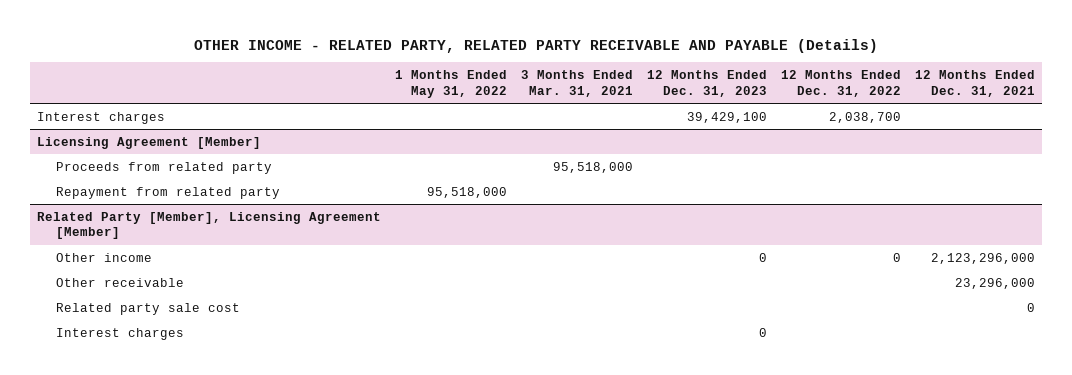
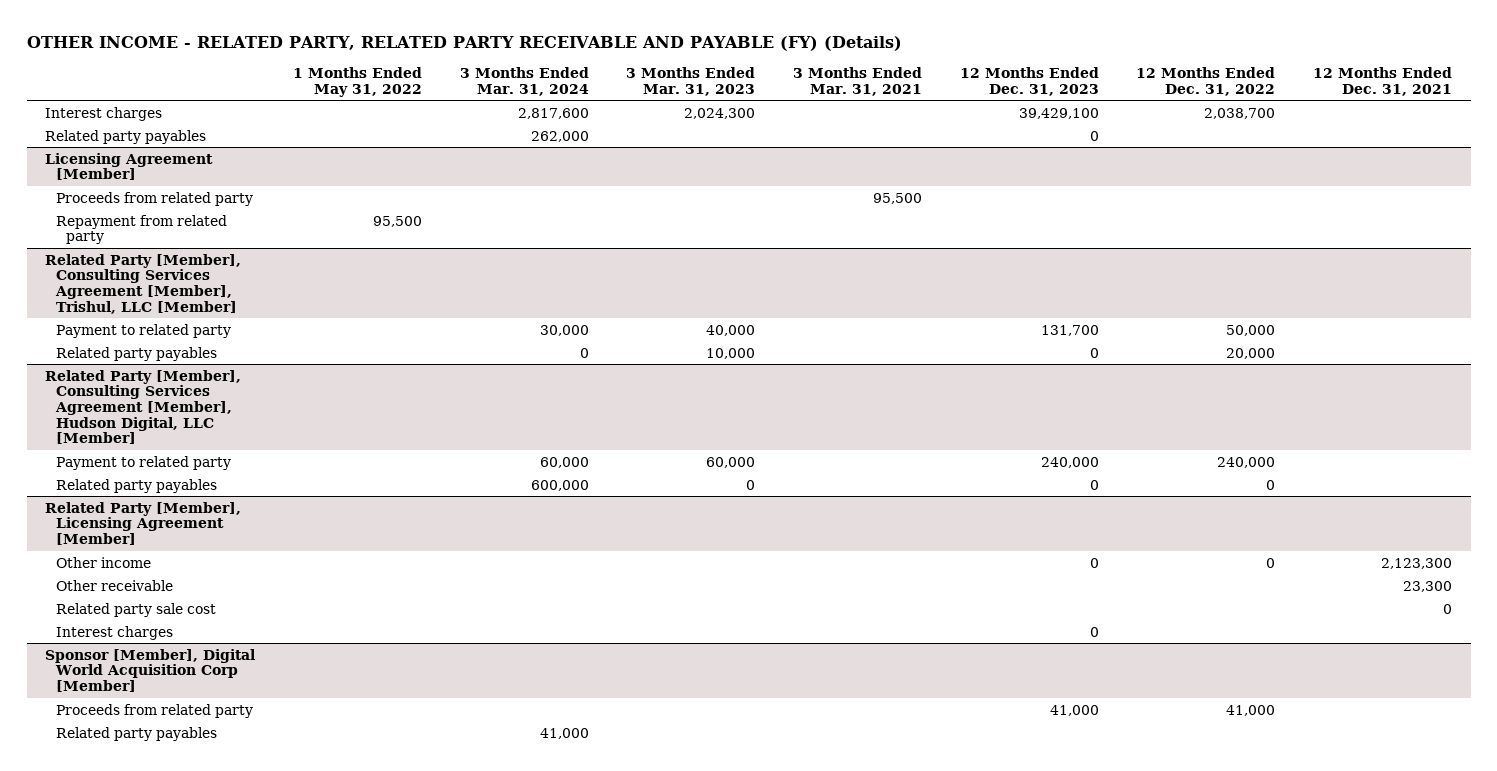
- OTHER INCOME - RELATED PARTY, RELATED PARTY RECEIVABLE AND PAYABLE (Details)
+ OTHER INCOME - RELATED PARTY, RELATED PARTY RECEIVABLE AND PAYABLE (FY) (Details)
- | 1 Months Ended May 31, 2022 | 3 Months Ended Mar. 31, 2021 | 12 Months Ended Dec. 31, 2023 | 12 Months Ended Dec. 31, 2022 | 12 Months Ended Dec. 31, 2021
+ | 1 Months Ended May 31, 2022 | 3 Months Ended Mar. 31, 2024 | 3 Months Ended Mar. 31, 2023 | 3 Months Ended Mar. 31, 2021 | 12 Months Ended Dec. 31, 2023 | 12 Months Ended Dec. 31, 2022 | 12 Months Ended Dec. 31, 2021
+ Related party payables | | 262,000 | | | 0 | |
@ Licensing Agreement [Member]
- Proceeds from related party | | 95,518,000 | | |
- Repayment from related party | 95,518,000 | | | |
+ Proceeds from related party | | | | 95,500 | | |
+ Repayment from related party | 95,500 | | | | | |
+ Related Party [Member], Consulting Services Agreement [Member], Trishul, LLC [Member]
+ Payment to related party | | 30,000 | 40,000 | | 131,700 | 50,000 |
+ Related party payables | | 0 | 10,000 | | 0 | 20,000 |
+ Related Party [Member], Consulting Services Agreement [Member], Hudson Digital, LLC [Member]
+ Payment to related party | | 60,000 | 60,000 | | 240,000 | 240,000 |
+ Related party payables | | 600,000 | 0 | | 0 | 0 |
@ Related Party [Member], Licensing Agreement [Member]
- Other income | | | 0 | 0 | 2,123,296,000
- Other receivable | | | | | 23,296,000
+ Other income | | | | | 0 | 0 | 2,123,300
+ Other receivable | | | | | | | 23,300
+ Sponsor [Member], Digital World Acquisition Corp [Member]
+ Proceeds from related party | | | | | 41,000 | 41,000 |
+ Related party payables | | 41,000 | | | | |

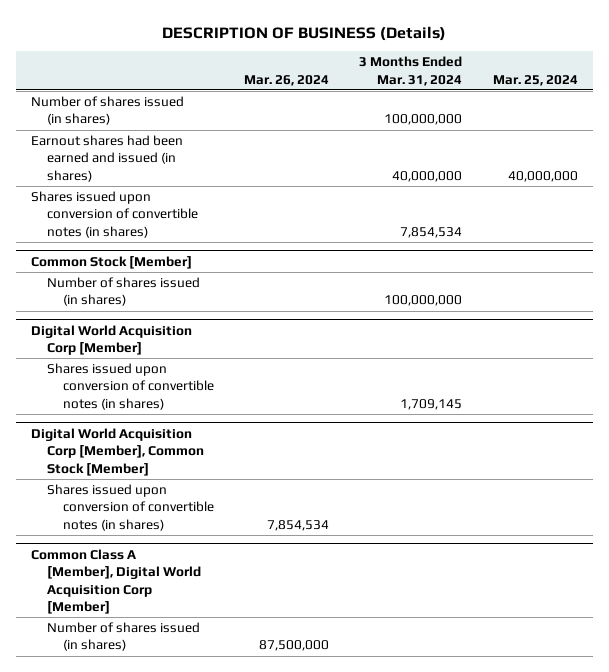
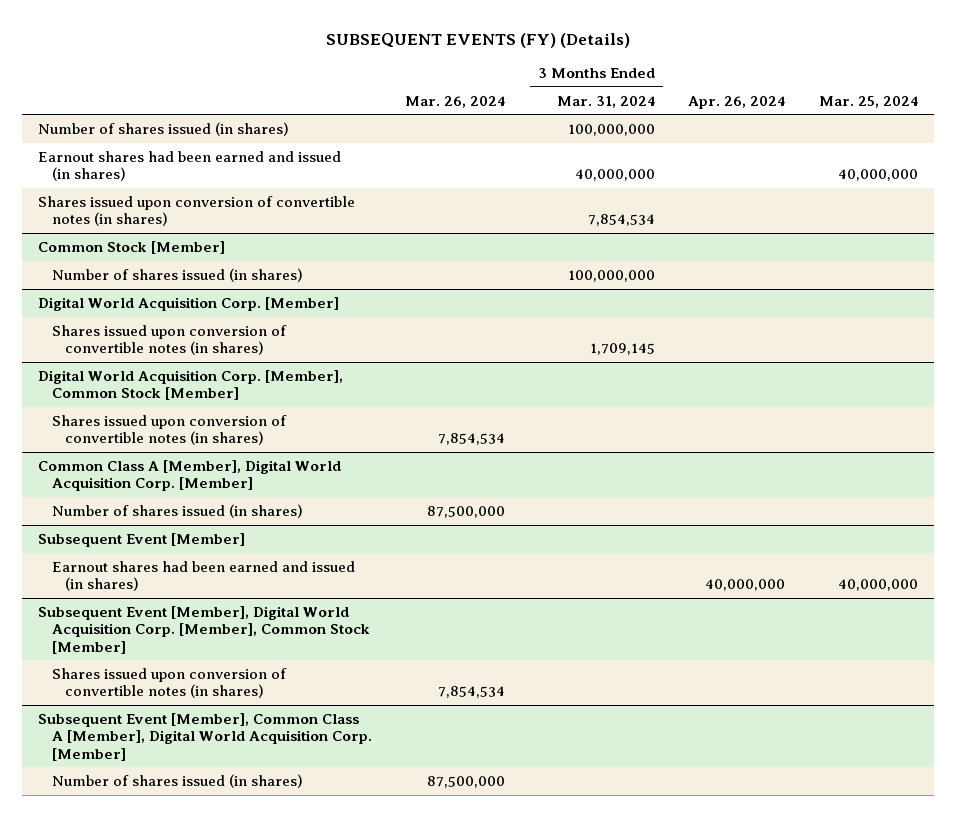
- DESCRIPTION OF BUSINESS (Details)
+ SUBSEQUENT EVENTS (FY) (Details)
- | Mar. 26, 2024 | 3 Months Ended Mar. 31, 2024 | Mar. 25, 2024
+ | Mar. 26, 2024 | 3 Months Ended Mar. 31, 2024 | Apr. 26, 2024 | Mar. 25, 2024
- Digital World Acquisition Corp [Member]
+ Digital World Acquisition Corp. [Member]
- Digital World Acquisition Corp [Member], Common Stock [Member]
+ Digital World Acquisition Corp. [Member], Common Stock [Member]
- Common Class A [Member], Digital World Acquisition Corp [Member]
+ Common Class A [Member], Digital World Acquisition Corp. [Member]
+ Subsequent Event [Member]
+ Earnout shares had been earned and issued (in shares) | | | 40,000,000 | 40,000,000
+ Subsequent Event [Member], Digital World Acquisition Corp. [Member], Common Stock [Member]
+ Shares issued upon conversion of convertible notes (in shares) | 7,854,534 | | |
+ Subsequent Event [Member], Common Class A [Member], Digital World Acquisition Corp. [Member]
+ Number of shares issued (in shares) | 87,500,000 | | |

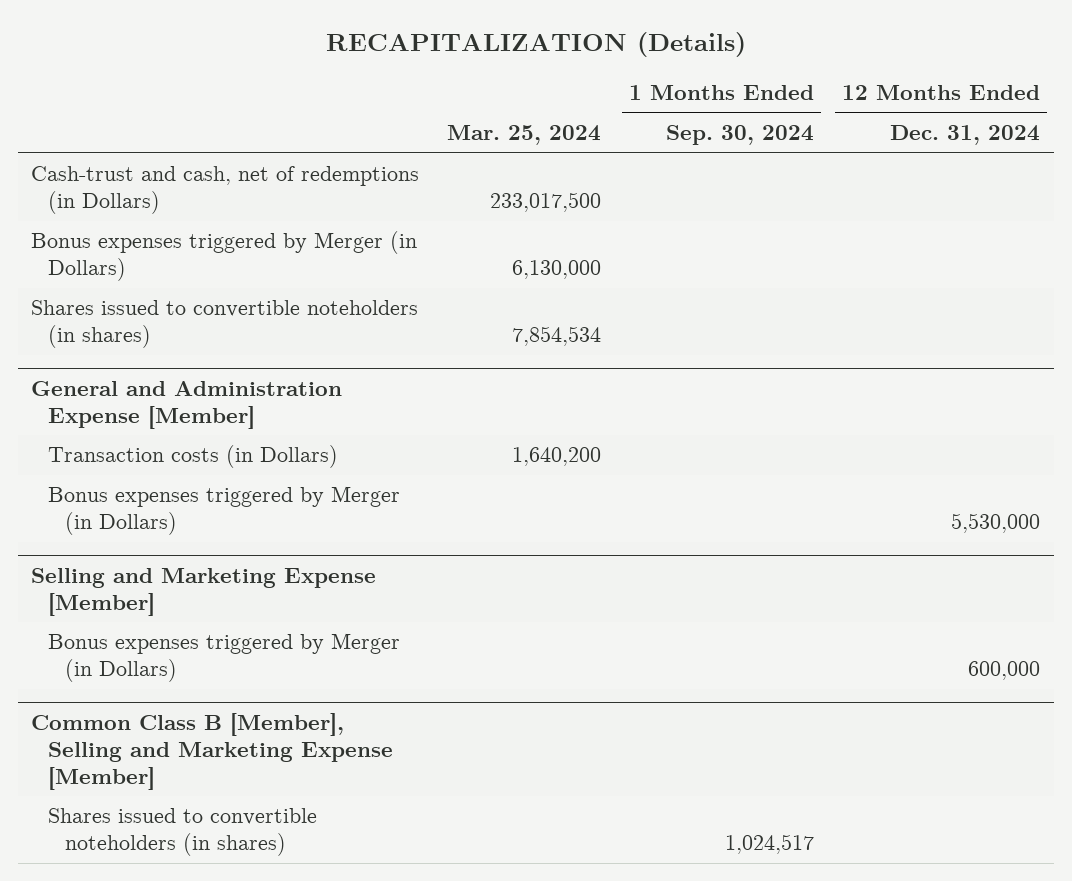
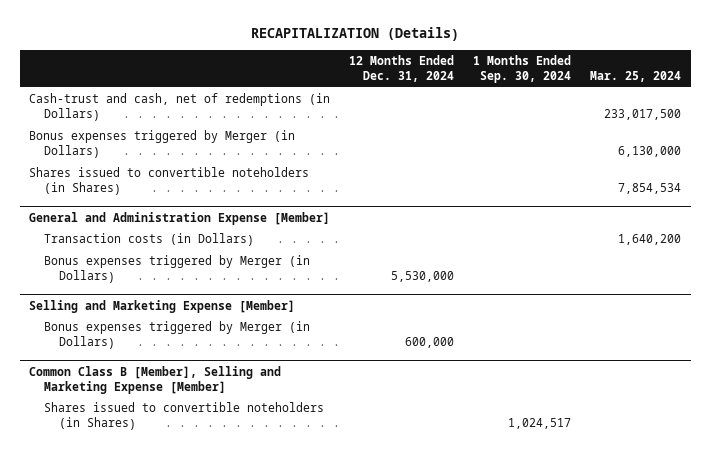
- | Mar. 25, 2024 | 1 Months Ended Sep. 30, 2024 | 12 Months Ended Dec. 31, 2024
+ | 12 Months Ended Dec. 31, 2024 | 1 Months Ended Sep. 30, 2024 | Mar. 25, 2024
- Shares issued to convertible noteholders (in shares) | 7,854,534 | |
+ Shares issued to convertible noteholders (in Shares) | | | 7,854,534
@ Common Class B [Member], Selling and Marketing Expense [Member]
- Shares issued to convertible noteholders (in shares) | | 1,024,517 |
+ Shares issued to convertible noteholders (in Shares) | | 1,024,517 |

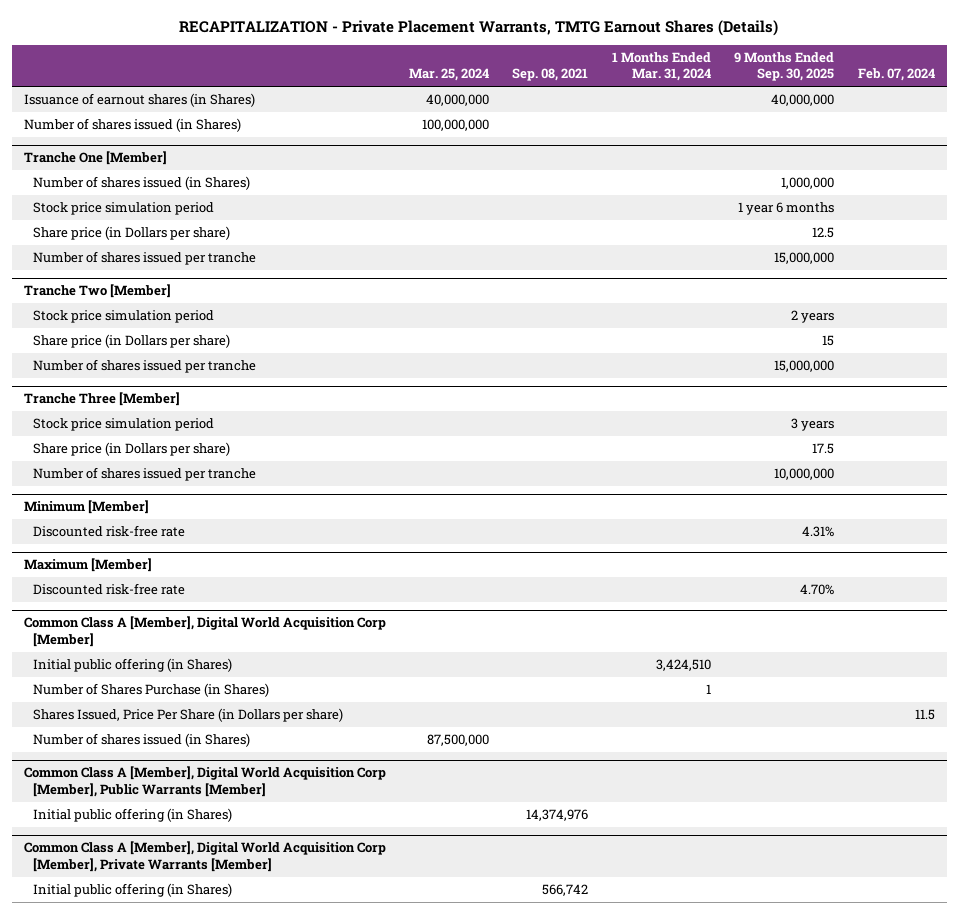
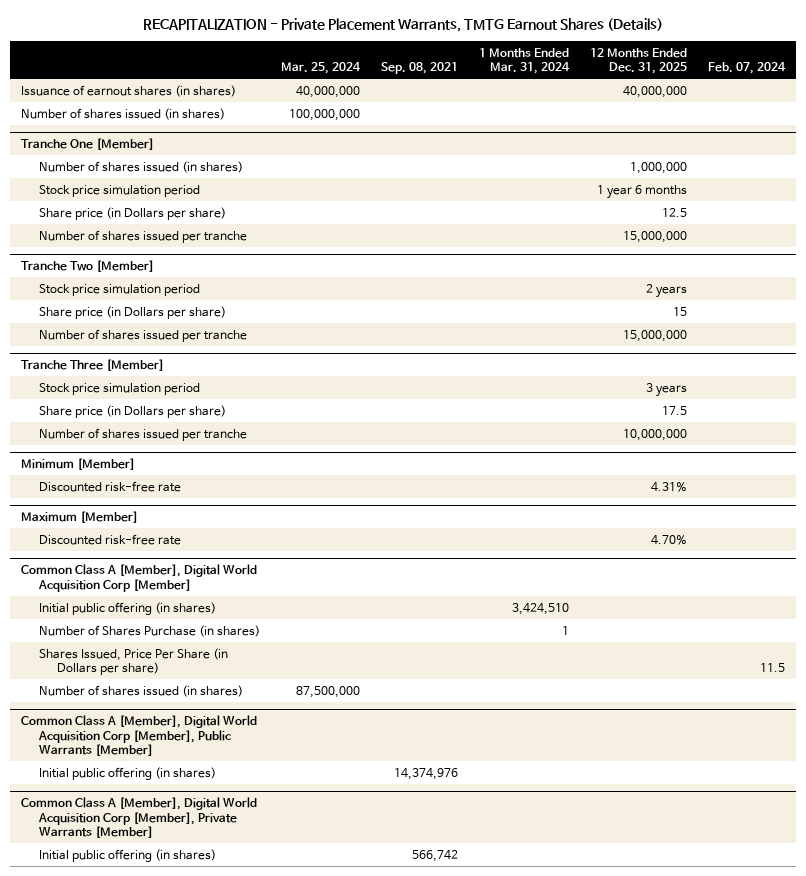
- | Mar. 25, 2024 | Sep. 08, 2021 | 1 Months Ended Mar. 31, 2024 | 9 Months Ended Sep. 30, 2025 | Feb. 07, 2024
+ | Mar. 25, 2024 | Sep. 08, 2021 | 1 Months Ended Mar. 31, 2024 | 12 Months Ended Dec. 31, 2025 | Feb. 07, 2024
- Issuance of earnout shares (in Shares) | 40,000,000 | | | 40,000,000 |
- Number of shares issued (in Shares) | 100,000,000 | | | |
+ Issuance of earnout shares (in shares) | 40,000,000 | | | 40,000,000 |
+ Number of shares issued (in shares) | 100,000,000 | | | |
@ Tranche One [Member]
- Number of shares issued (in Shares) | | | | 1,000,000 |
+ Number of shares issued (in shares) | | | | 1,000,000 |
@ Common Class A [Member], Digital World Acquisition Corp [Member]
- Initial public offering (in Shares) | | | 3,424,510 | |
- Number of Shares Purchase (in Shares) | | | 1 | |
+ Initial public offering (in shares) | | | 3,424,510 | |
+ Number of Shares Purchase (in shares) | | | 1 | |
- Number of shares issued (in Shares) | 87,500,000 | | | |
+ Number of shares issued (in shares) | 87,500,000 | | | |
@ Common Class A [Member], Digital World Acquisition Corp [Member], Public Warrants [Member]
- Initial public offering (in Shares) | | 14,374,976 | | |
+ Initial public offering (in shares) | | 14,374,976 | | |
@ Common Class A [Member], Digital World Acquisition Corp [Member], Private Warrants [Member]
- Initial public offering (in Shares) | | 566,742 | | |
+ Initial public offering (in shares) | | 566,742 | | |

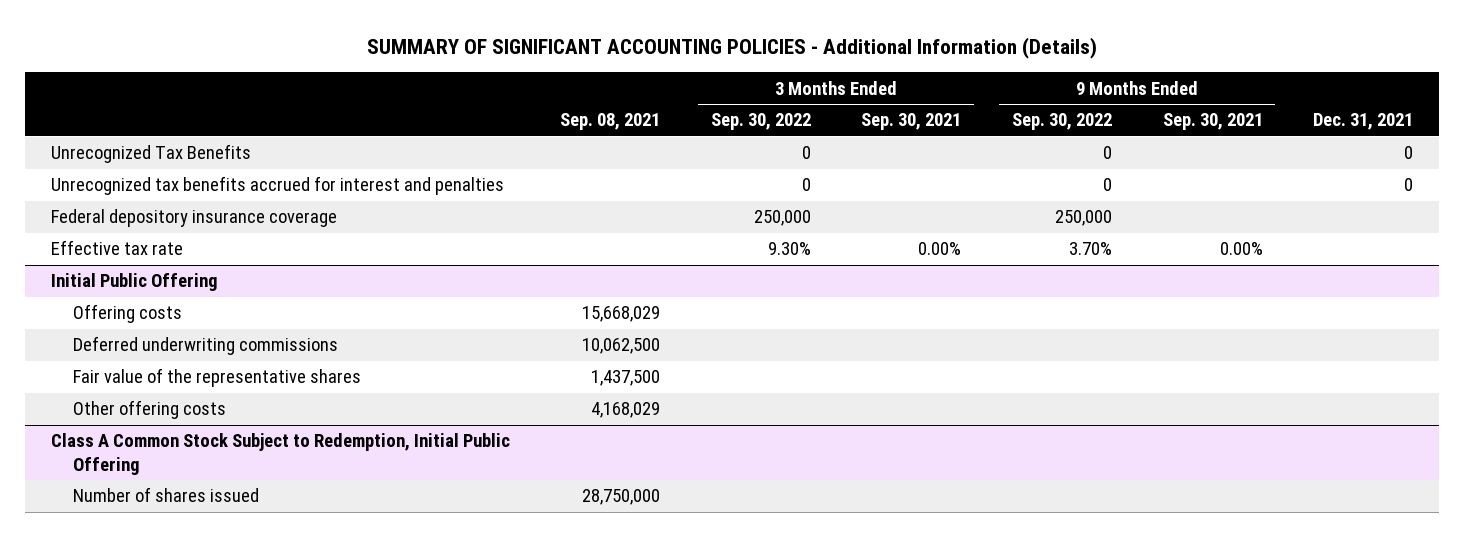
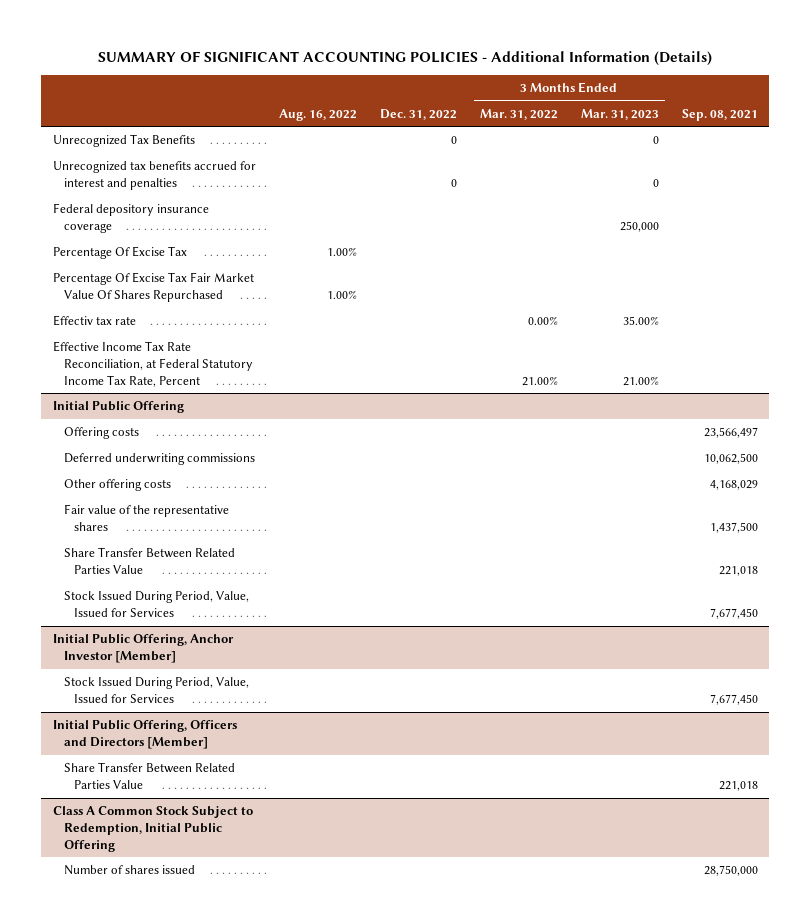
- | Sep. 08, 2021 | 3 Months Ended Sep. 30, 2022 | 3 Months Ended Sep. 30, 2021 | 9 Months Ended Sep. 30, 2022 | 9 Months Ended Sep. 30, 2021 | Dec. 31, 2021
+ | Aug. 16, 2022 | Dec. 31, 2022 | 3 Months Ended Mar. 31, 2022 | 3 Months Ended Mar. 31, 2023 | Sep. 08, 2021
- Effective tax rate | | 9.30% | 0.00% | 3.70% | 0.00% |
+ Percentage Of Excise Tax | 1.00% | | | |
+ Percentage Of Excise Tax Fair Market Value Of Shares Repurchased | 1.00% | | | |
+ Effectiv tax rate | | | 0.00% | 35.00% |
+ Effective Income Tax Rate Reconciliation, at Federal Statutory Income Tax Rate, Percent | | | 21.00% | 21.00% |
@ Initial Public Offering
- Offering costs | 15,668,029 | | | | |
+ Offering costs | | | | | 23,566,497
moved down: Fair value of the representative shares | | | | | 1,437,500
+ Share Transfer Between Related Parties Value | | | | | 221,018
+ Stock Issued During Period, Value, Issued for Services | | | | | 7,677,450
+ Initial Public Offering, Anchor Investor [Member]
+ Stock Issued During Period, Value, Issued for Services | | | | | 7,677,450
+ Initial Public Offering, Officers and Directors [Member]
+ Share Transfer Between Related Parties Value | | | | | 221,018

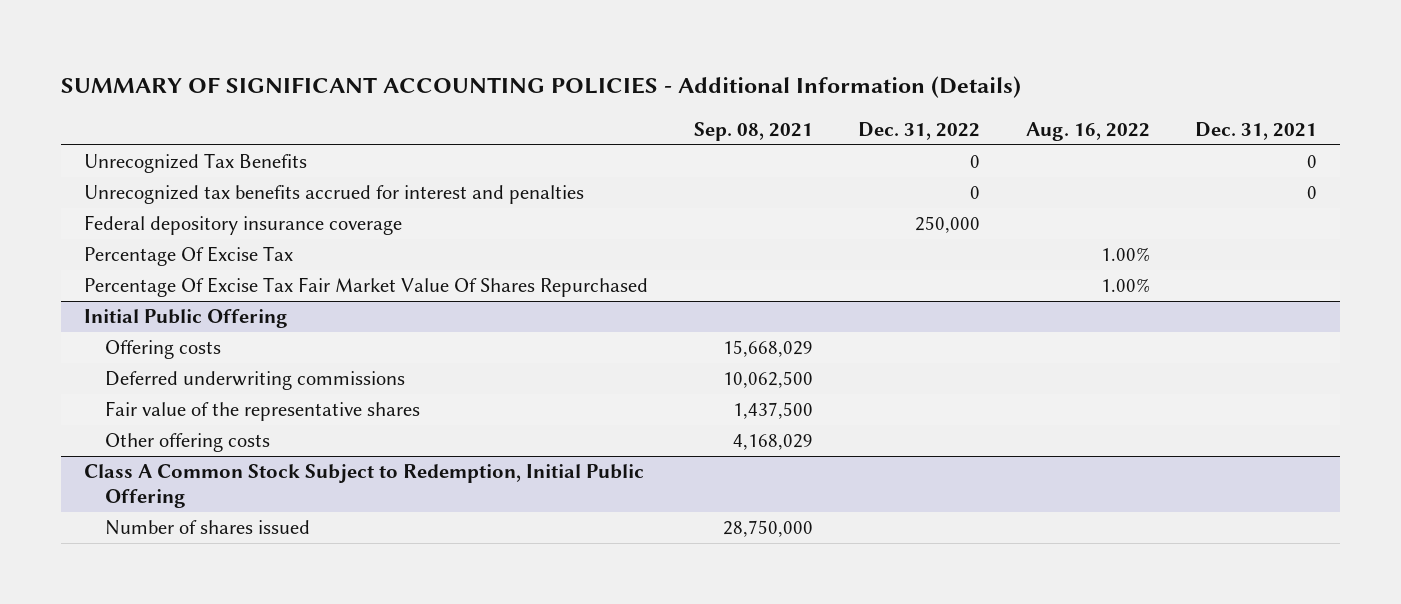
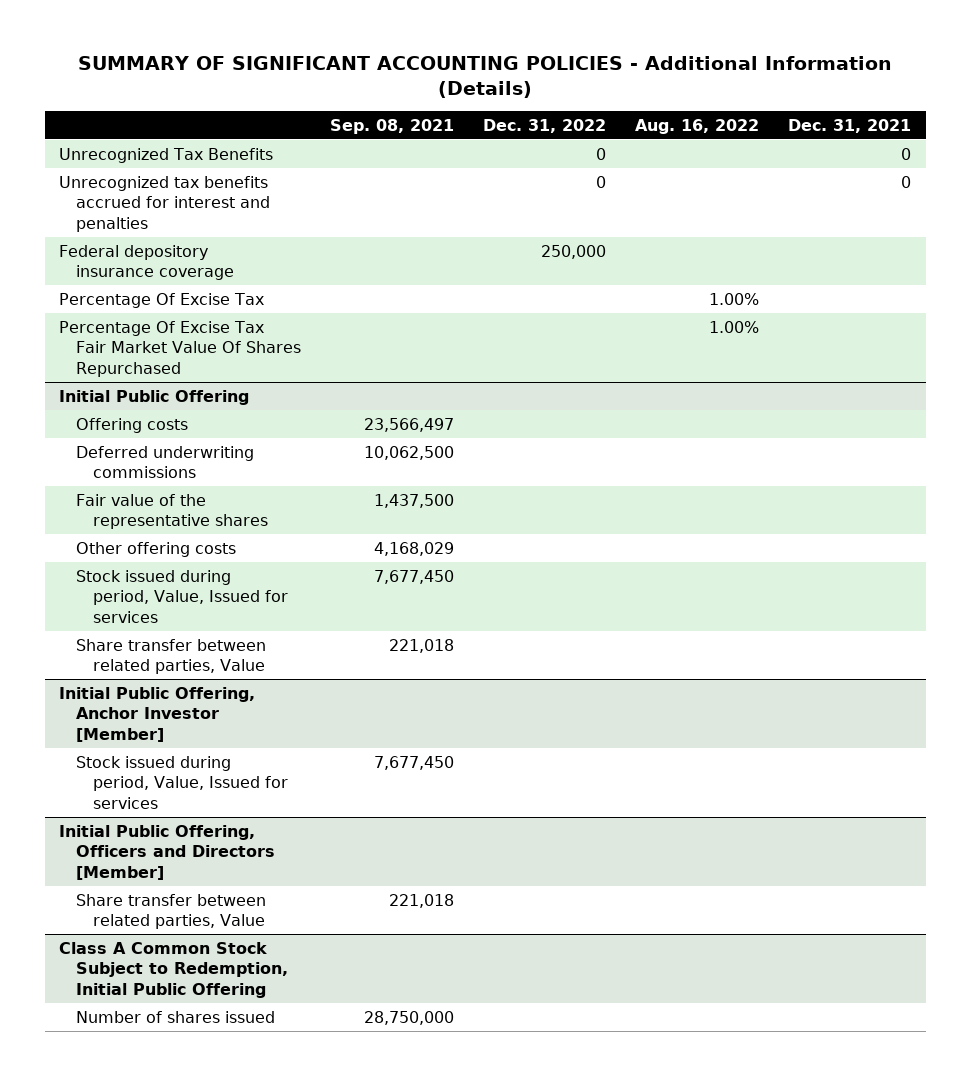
@ Initial Public Offering
- Offering costs | 15,668,029 | | |
+ Offering costs | 23,566,497 | | |
+ Stock issued during period, Value, Issued for services | 7,677,450 | | |
+ Share transfer between related parties, Value | 221,018 | | |
+ Initial Public Offering, Anchor Investor [Member]
+ Stock issued during period, Value, Issued for services | 7,677,450 | | |
+ Initial Public Offering, Officers and Directors [Member]
+ Share transfer between related parties, Value | 221,018 | | |

